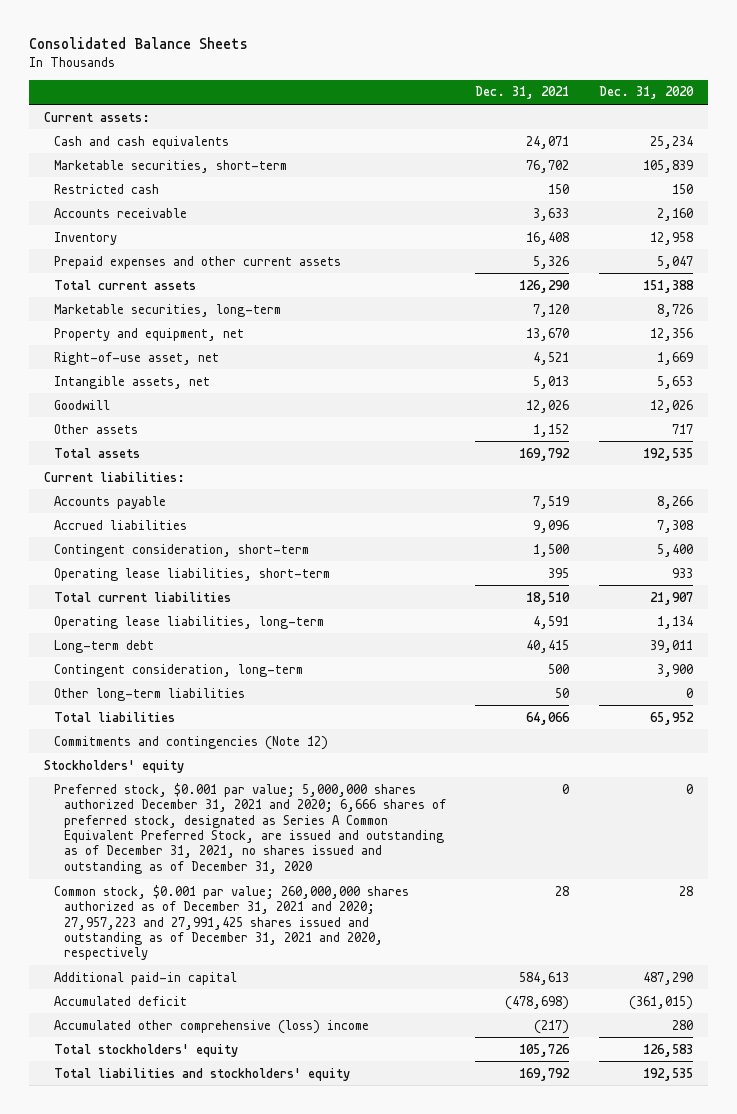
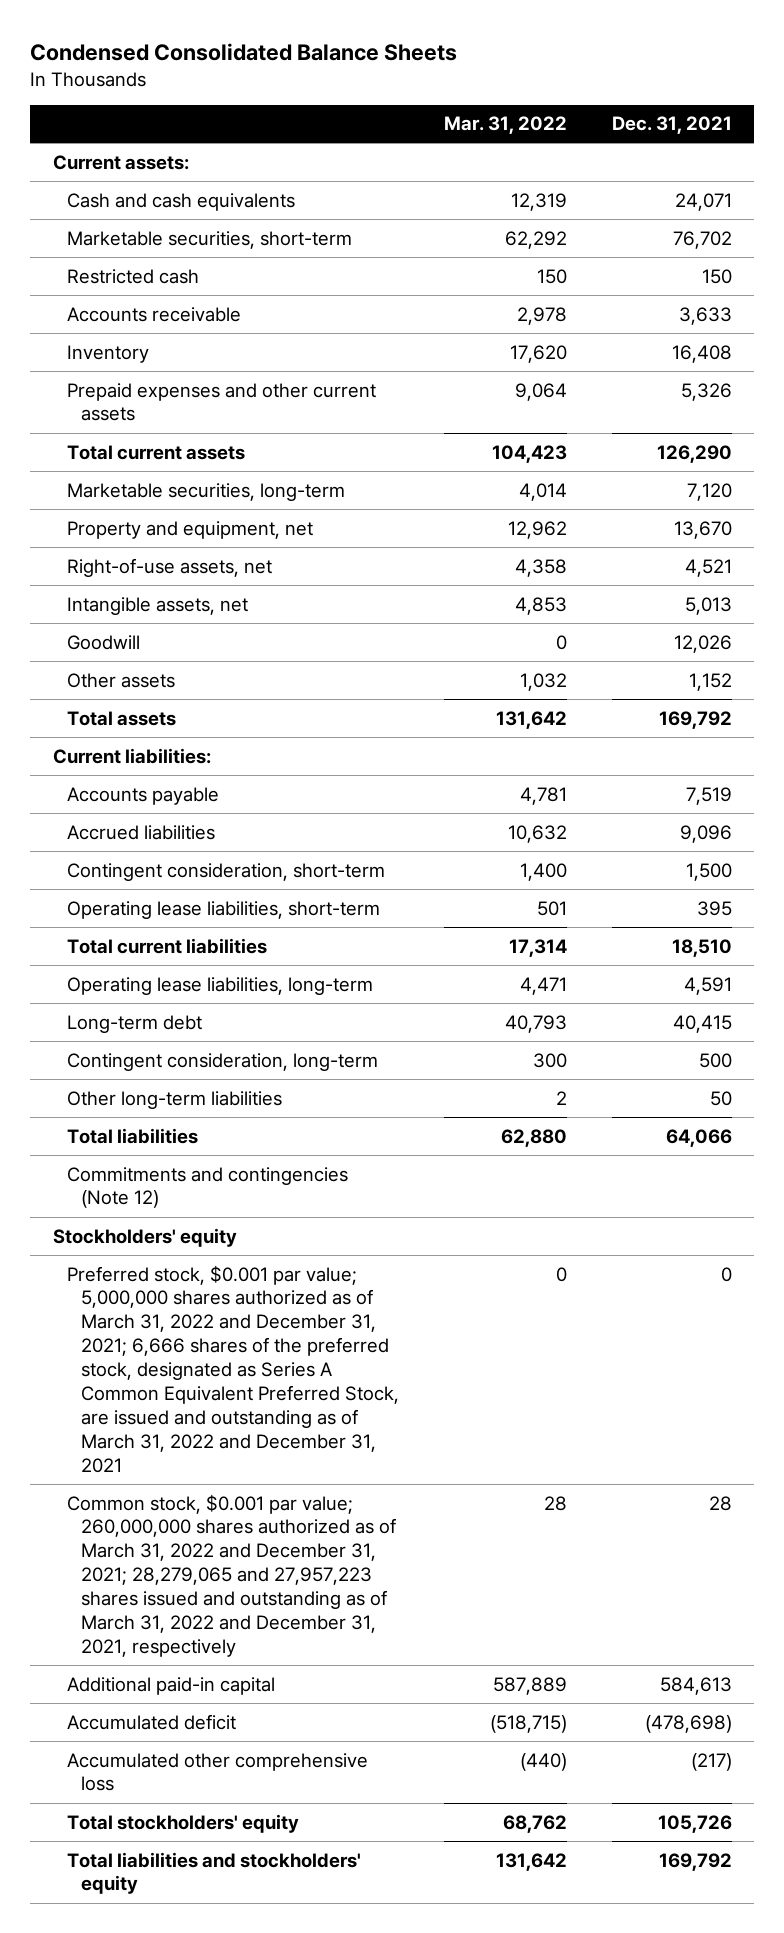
- Consolidated Balance Sheets
+ Condensed Consolidated Balance Sheets
- | Dec. 31, 2021 | Dec. 31, 2020
+ | Mar. 31, 2022 | Dec. 31, 2021
- Right-of-use asset, net | 4,521 | 1,669
+ Right-of-use assets, net | 4,358 | 4,521
- Preferred stock, $0.001 par value; 5,000,000 shares authorized December 31, 2021 and 2020; 6,666 shares of preferred stock, designated as Series A Common Equivalent Preferred Stock, are issued and outstanding as of December 31, 2021, no shares issued and outstanding as of December 31, 2020 | 0 | 0
- Common stock, $0.001 par value; 260,000,000 shares authorized as of December 31, 2021 and 2020; 27,957,223 and 27,991,425 shares issued and outstanding as of December 31, 2021 and 2020, respectively | 28 | 28
+ Preferred stock, $0.001 par value; 5,000,000 shares authorized as of March 31, 2022 and December 31, 2021; 6,666 shares of the preferred stock, designated as Series A Common Equivalent Preferred Stock, are issued and outstanding as of March 31, 2022 and December 31, 2021 | 0 | 0
+ Common stock, $0.001 par value; 260,000,000 shares authorized as of March 31, 2022 and December 31, 2021; 28,279,065 and 27,957,223 shares issued and outstanding as of March 31, 2022 and December 31, 2021, respectively | 28 | 28
- Accumulated other comprehensive (loss) income | (217) | 280
+ Accumulated other comprehensive loss | (440) | (217)

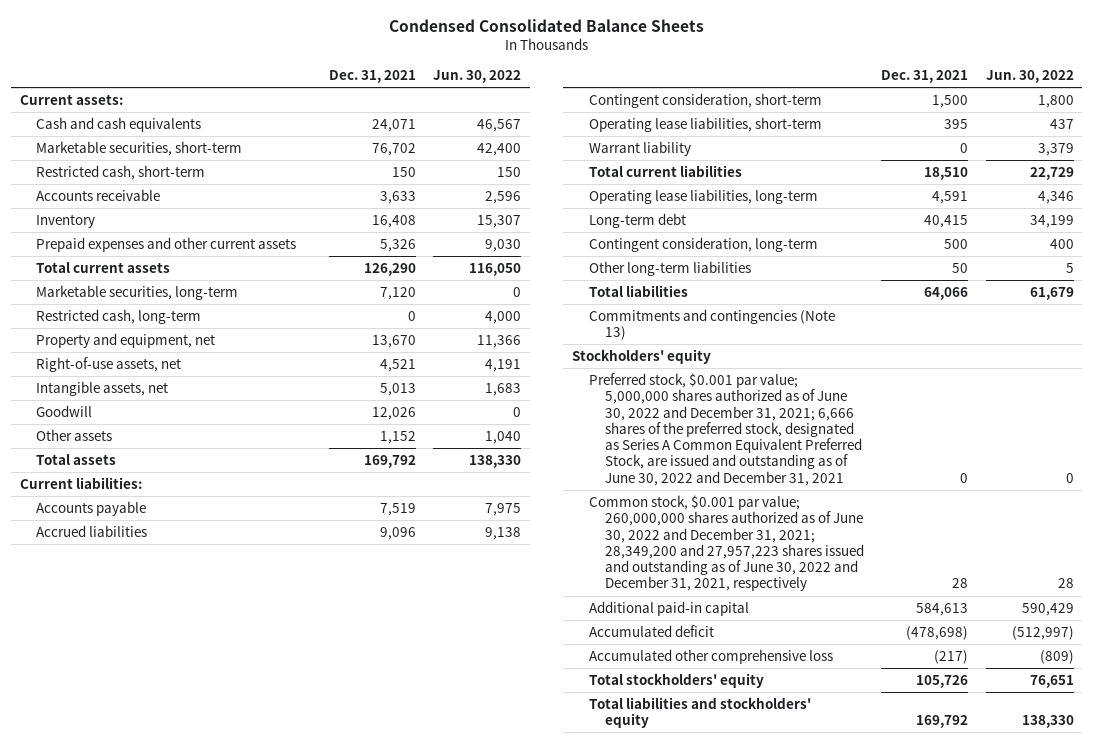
- | Mar. 31, 2022 | Dec. 31, 2021
+ | Dec. 31, 2021 | Jun. 30, 2022
- Restricted cash | 150 | 150
+ Restricted cash, short-term | 150 | 150
+ Restricted cash, long-term | 0 | 4,000
+ Warrant liability | 0 | 3,379
- Commitments and contingencies (Note 12)
+ Commitments and contingencies (Note 13)
- Preferred stock, $0.001 par value; 5,000,000 shares authorized as of March 31, 2022 and December 31, 2021; 6,666 shares of the preferred stock, designated as Series A Common Equivalent Preferred Stock, are issued and outstanding as of March 31, 2022 and December 31, 2021 | 0 | 0
- Common stock, $0.001 par value; 260,000,000 shares authorized as of March 31, 2022 and December 31, 2021; 28,279,065 and 27,957,223 shares issued and outstanding as of March 31, 2022 and December 31, 2021, respectively | 28 | 28
+ Preferred stock, $0.001 par value; 5,000,000 shares authorized as of June 30, 2022 and December 31, 2021; 6,666 shares of the preferred stock, designated as Series A Common Equivalent Preferred Stock, are issued and outstanding as of June 30, 2022 and December 31, 2021 | 0 | 0
+ Common stock, $0.001 par value; 260,000,000 shares authorized as of June 30, 2022 and December 31, 2021; 28,349,200 and 27,957,223 shares issued and outstanding as of June 30, 2022 and December 31, 2021, respectively | 28 | 28

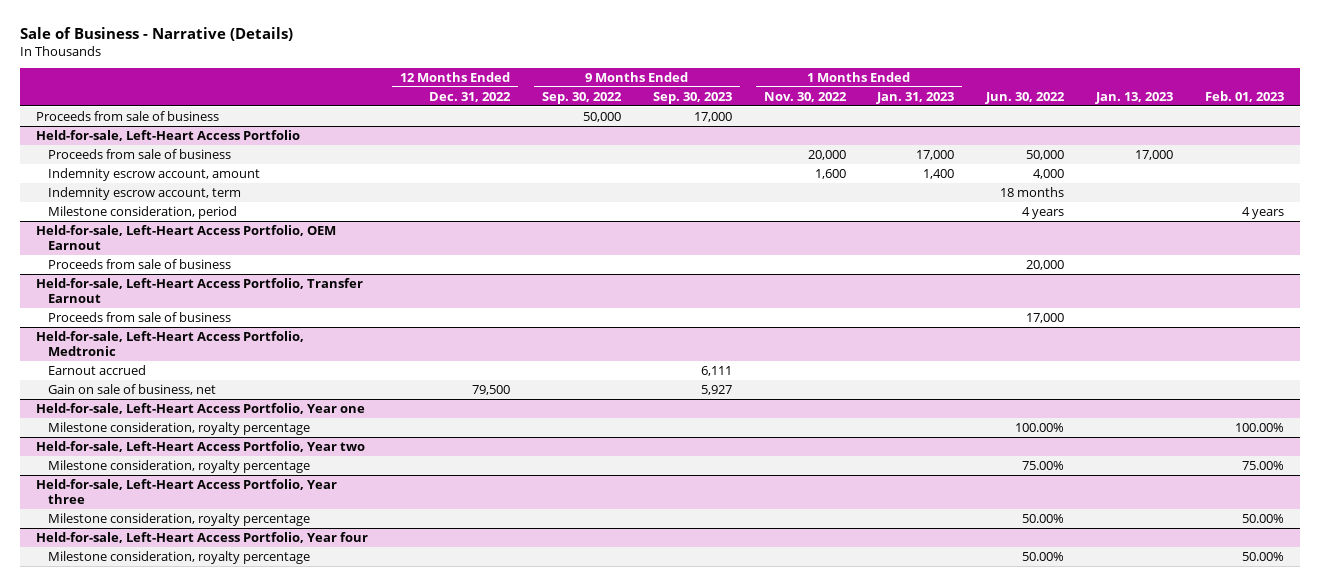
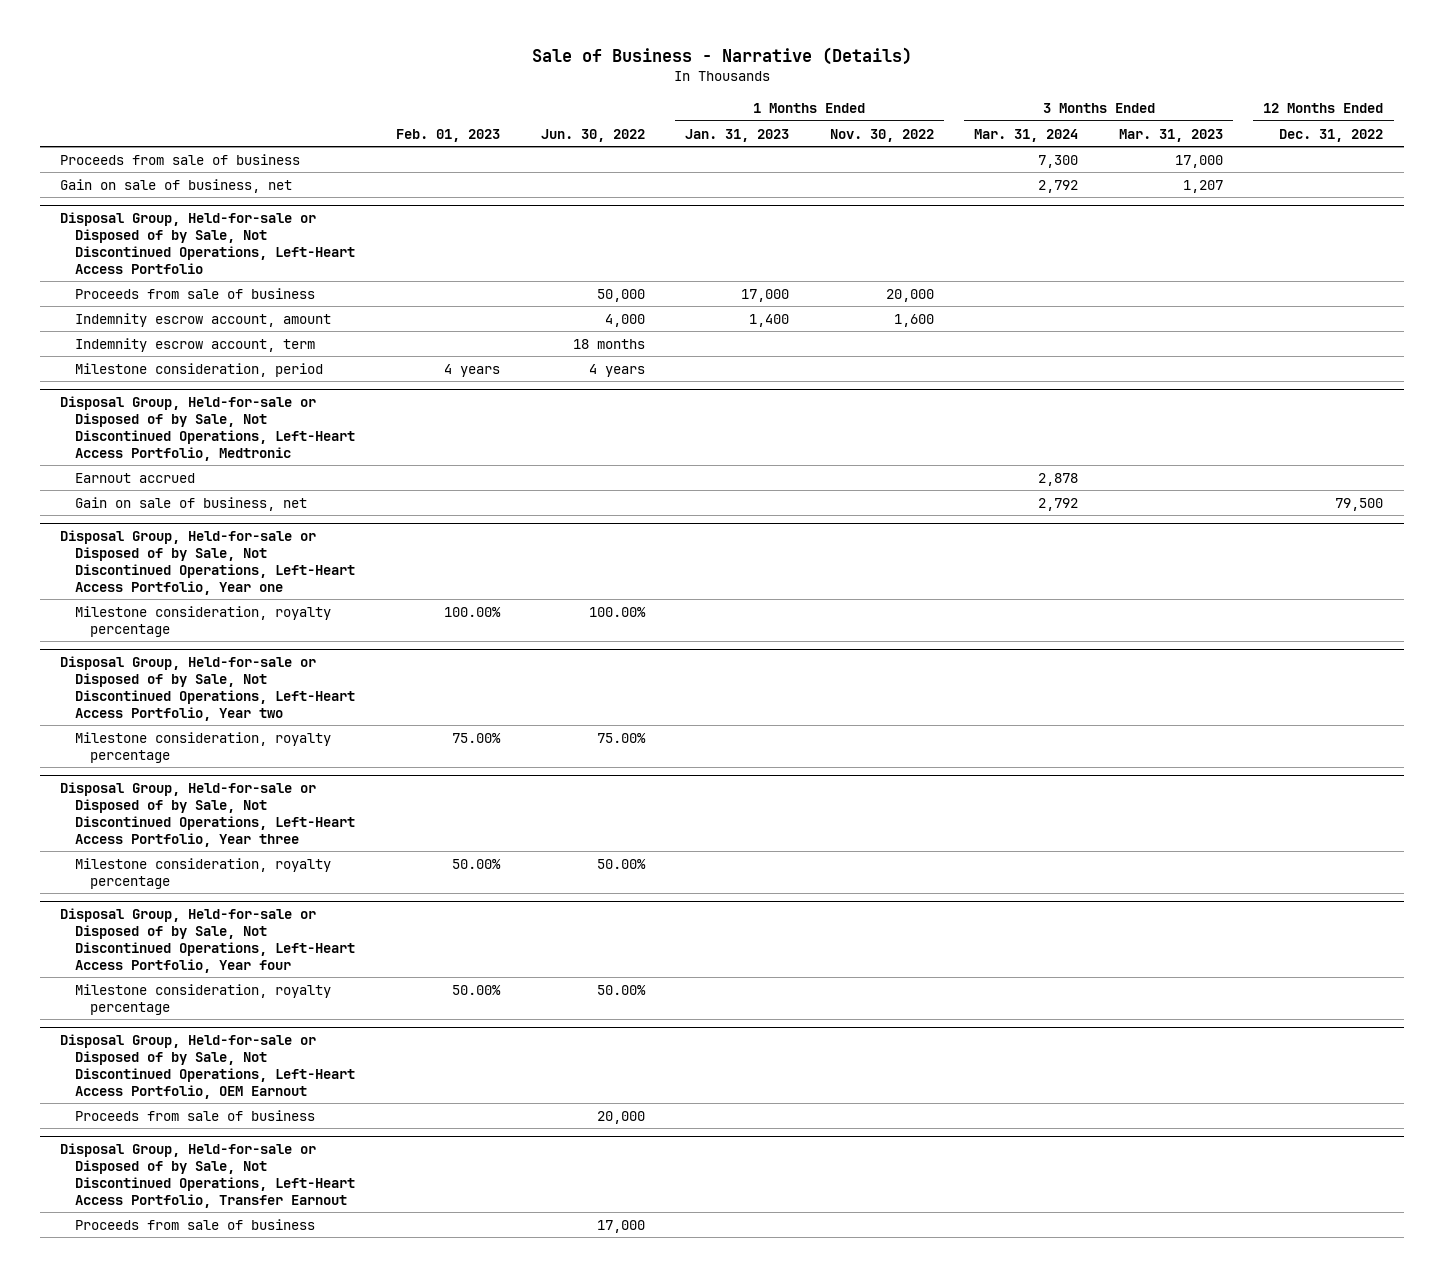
- | 12 Months Ended Dec. 31, 2022 | 9 Months Ended Sep. 30, 2022 | 9 Months Ended Sep. 30, 2023 | 1 Months Ended Nov. 30, 2022 | 1 Months Ended Jan. 31, 2023 | Jun. 30, 2022 | Jan. 13, 2023 | Feb. 01, 2023
+ | Feb. 01, 2023 | Jun. 30, 2022 | 1 Months Ended Jan. 31, 2023 | 1 Months Ended Nov. 30, 2022 | 3 Months Ended Mar. 31, 2024 | 3 Months Ended Mar. 31, 2023 | 12 Months Ended Dec. 31, 2022
- Held-for-sale, Left-Heart Access Portfolio
+ Gain on sale of business, net | | | | | 2,792 | 1,207 |
+ Disposal Group, Held-for-sale or Disposed of by Sale, Not Discontinued Operations, Left-Heart Access Portfolio
- Held-for-sale, Left-Heart Access Portfolio, OEM Earnout
- Proceeds from sale of business | | | | | | 20,000 | |
- Held-for-sale, Left-Heart Access Portfolio, Transfer Earnout
- Proceeds from sale of business | | | | | | 17,000 | |
- Held-for-sale, Left-Heart Access Portfolio, Medtronic
+ Disposal Group, Held-for-sale or Disposed of by Sale, Not Discontinued Operations, Left-Heart Access Portfolio, Medtronic
- Held-for-sale, Left-Heart Access Portfolio, Year one
+ Disposal Group, Held-for-sale or Disposed of by Sale, Not Discontinued Operations, Left-Heart Access Portfolio, Year one
- Held-for-sale, Left-Heart Access Portfolio, Year two
+ Disposal Group, Held-for-sale or Disposed of by Sale, Not Discontinued Operations, Left-Heart Access Portfolio, Year two
- Held-for-sale, Left-Heart Access Portfolio, Year three
+ Disposal Group, Held-for-sale or Disposed of by Sale, Not Discontinued Operations, Left-Heart Access Portfolio, Year three
- Held-for-sale, Left-Heart Access Portfolio, Year four
+ Disposal Group, Held-for-sale or Disposed of by Sale, Not Discontinued Operations, Left-Heart Access Portfolio, Year four
+ Disposal Group, Held-for-sale or Disposed of by Sale, Not Discontinued Operations, Left-Heart Access Portfolio, OEM Earnout
+ Proceeds from sale of business | | 20,000 | | | | |
+ Disposal Group, Held-for-sale or Disposed of by Sale, Not Discontinued Operations, Left-Heart Access Portfolio, Transfer Earnout
+ Proceeds from sale of business | | 17,000 | | | | |

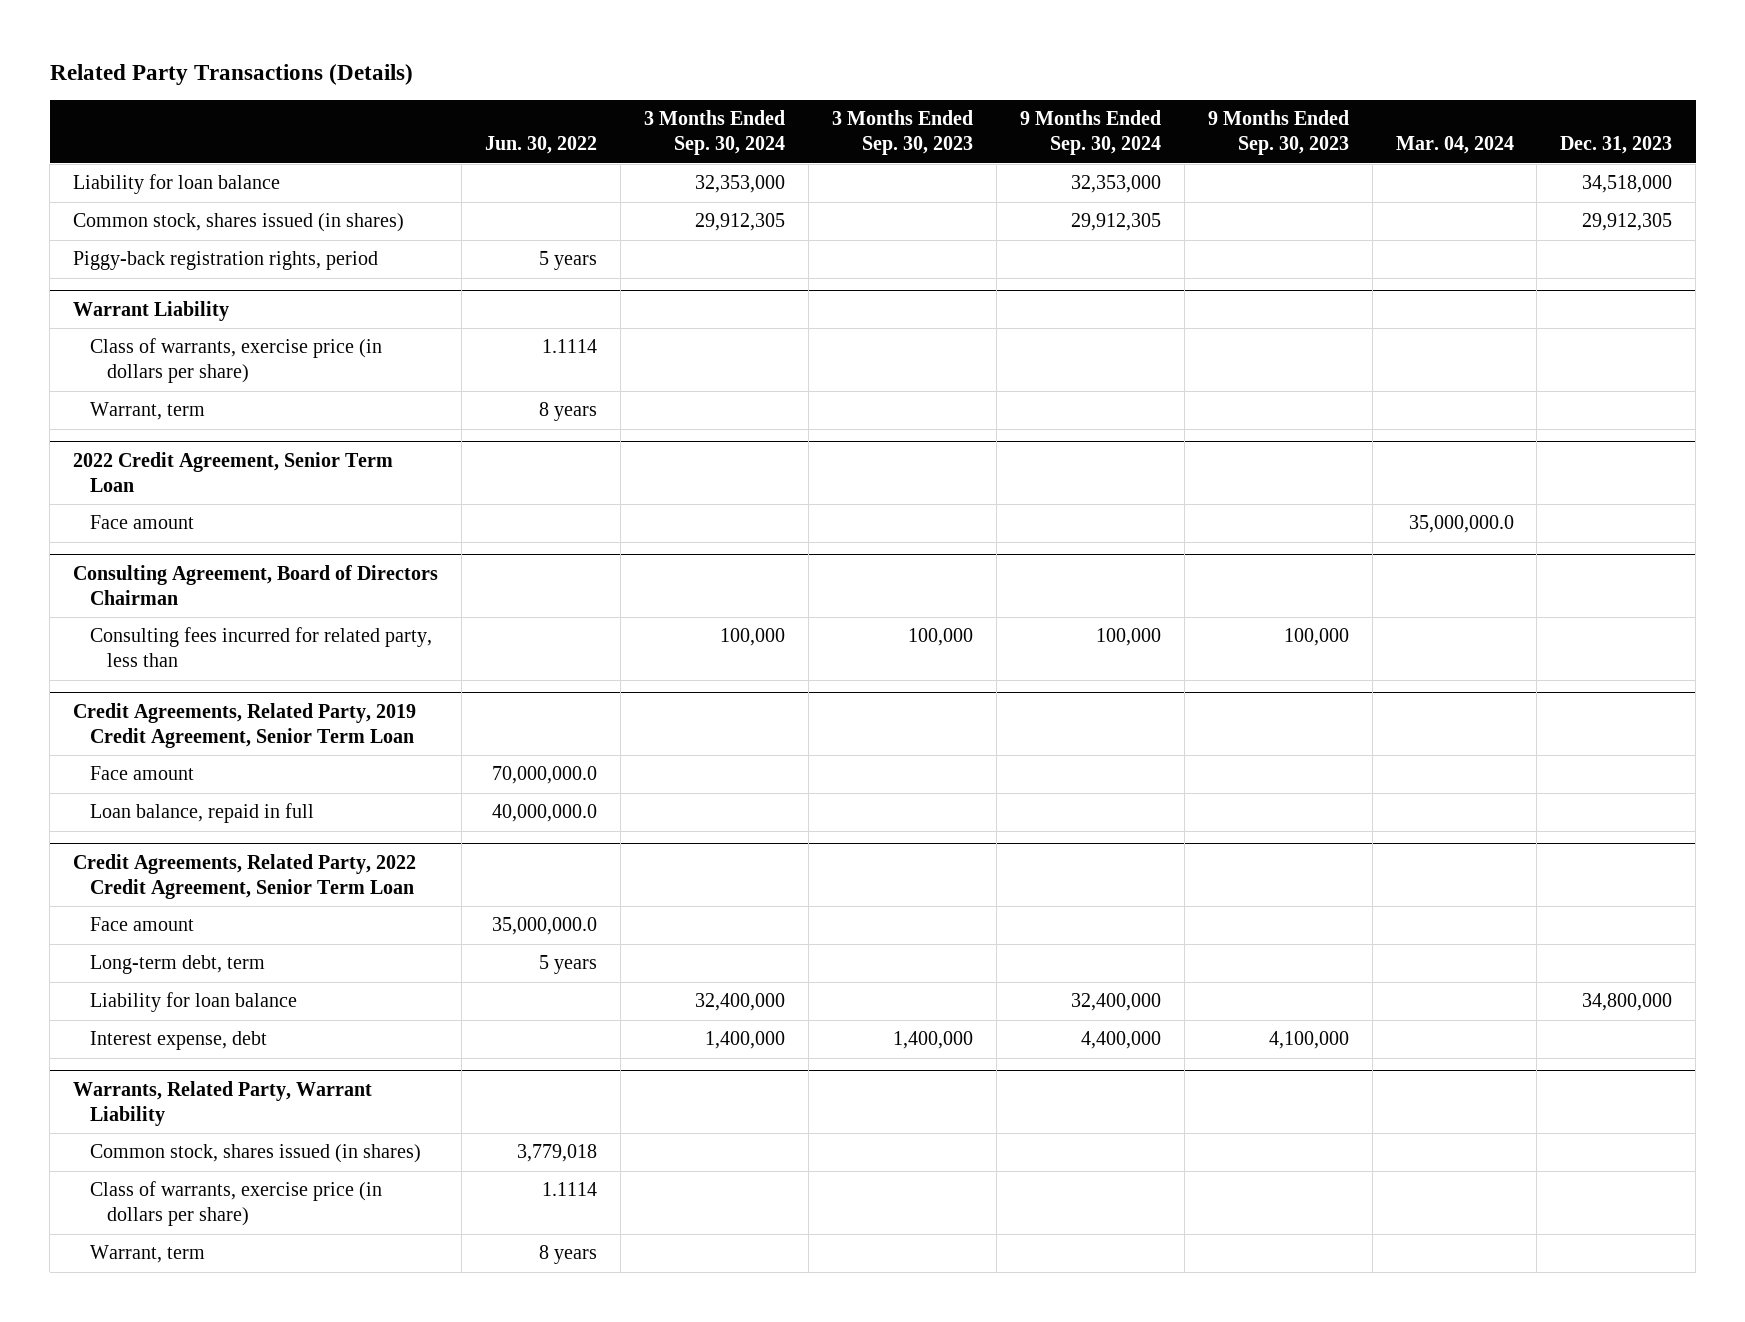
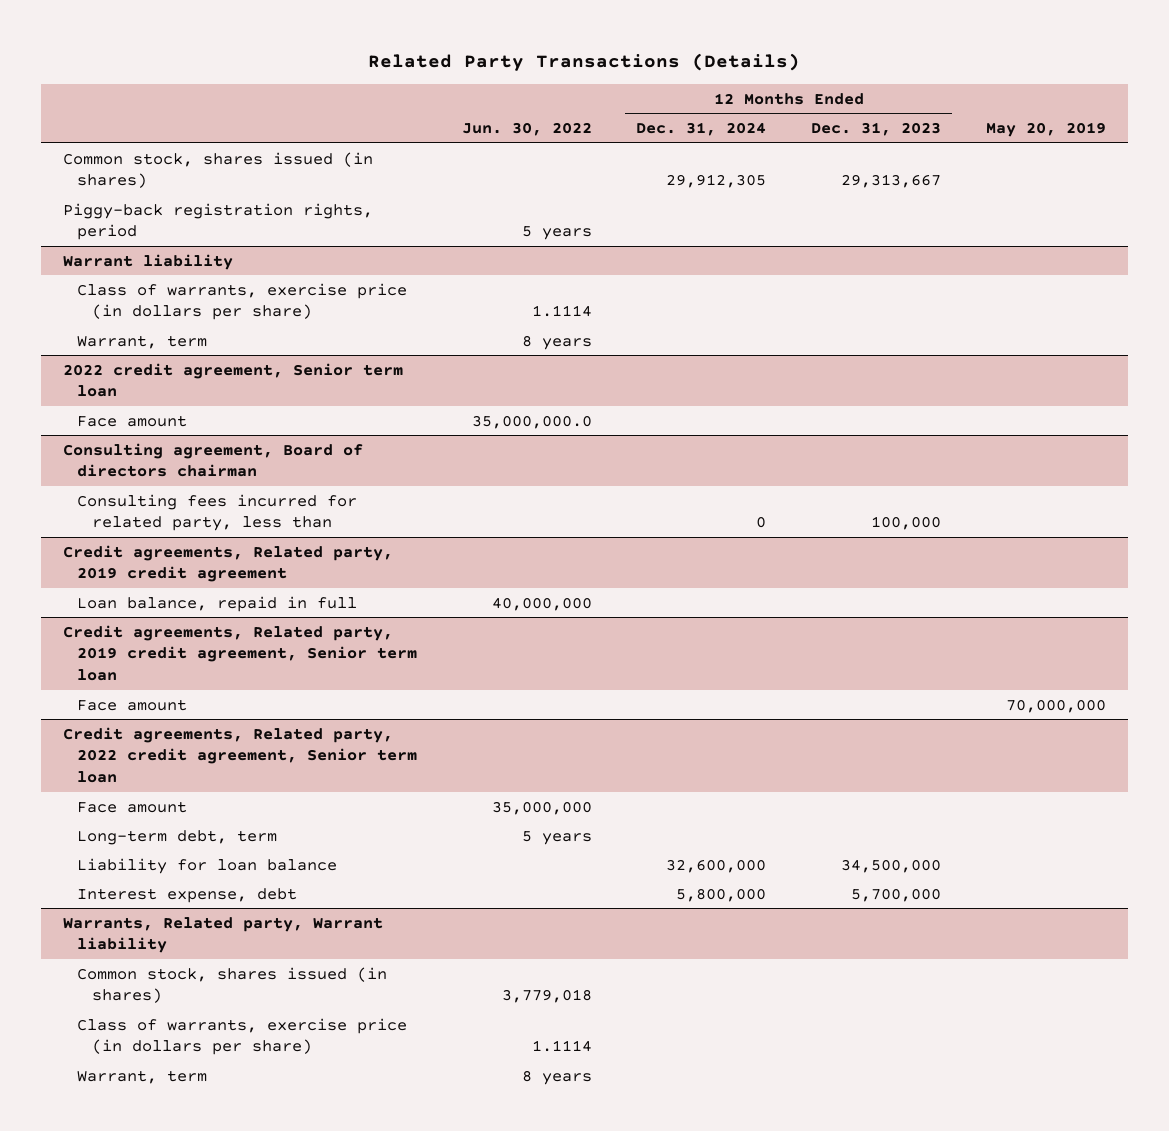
- | Jun. 30, 2022 | 3 Months Ended Sep. 30, 2024 | 3 Months Ended Sep. 30, 2023 | 9 Months Ended Sep. 30, 2024 | 9 Months Ended Sep. 30, 2023 | Mar. 04, 2024 | Dec. 31, 2023
+ | Jun. 30, 2022 | 12 Months Ended Dec. 31, 2024 | 12 Months Ended Dec. 31, 2023 | May 20, 2019
- Liability for loan balance | | 32,353,000 | | 32,353,000 | | | 34,518,000
- Warrant Liability
+ Warrant liability
- 2022 Credit Agreement, Senior Term Loan
- Face amount | | | | | | 35,000,000.0 |
- Consulting Agreement, Board of Directors Chairman
- Consulting fees incurred for related party, less than | | 100,000 | 100,000 | 100,000 | 100,000 | |
- Credit Agreements, Related Party, 2019 Credit Agreement, Senior Term Loan
- Face amount | 70,000,000.0 | | | | | |
- Loan balance, repaid in full | 40,000,000.0 | | | | | |
- Credit Agreements, Related Party, 2022 Credit Agreement, Senior Term Loan
+ 2022 credit agreement, Senior term loan
+ Consulting agreement, Board of directors chairman
+ Consulting fees incurred for related party, less than | | 0 | 100,000 |
+ Credit agreements, Related party, 2019 credit agreement
+ Loan balance, repaid in full | 40,000,000 | | |
+ Credit agreements, Related party, 2019 credit agreement, Senior term loan
+ Face amount | | | | 70,000,000
+ Credit agreements, Related party, 2022 credit agreement, Senior term loan
+ Face amount | 35,000,000 | | |
- Warrants, Related Party, Warrant Liability
+ Warrants, Related party, Warrant liability

